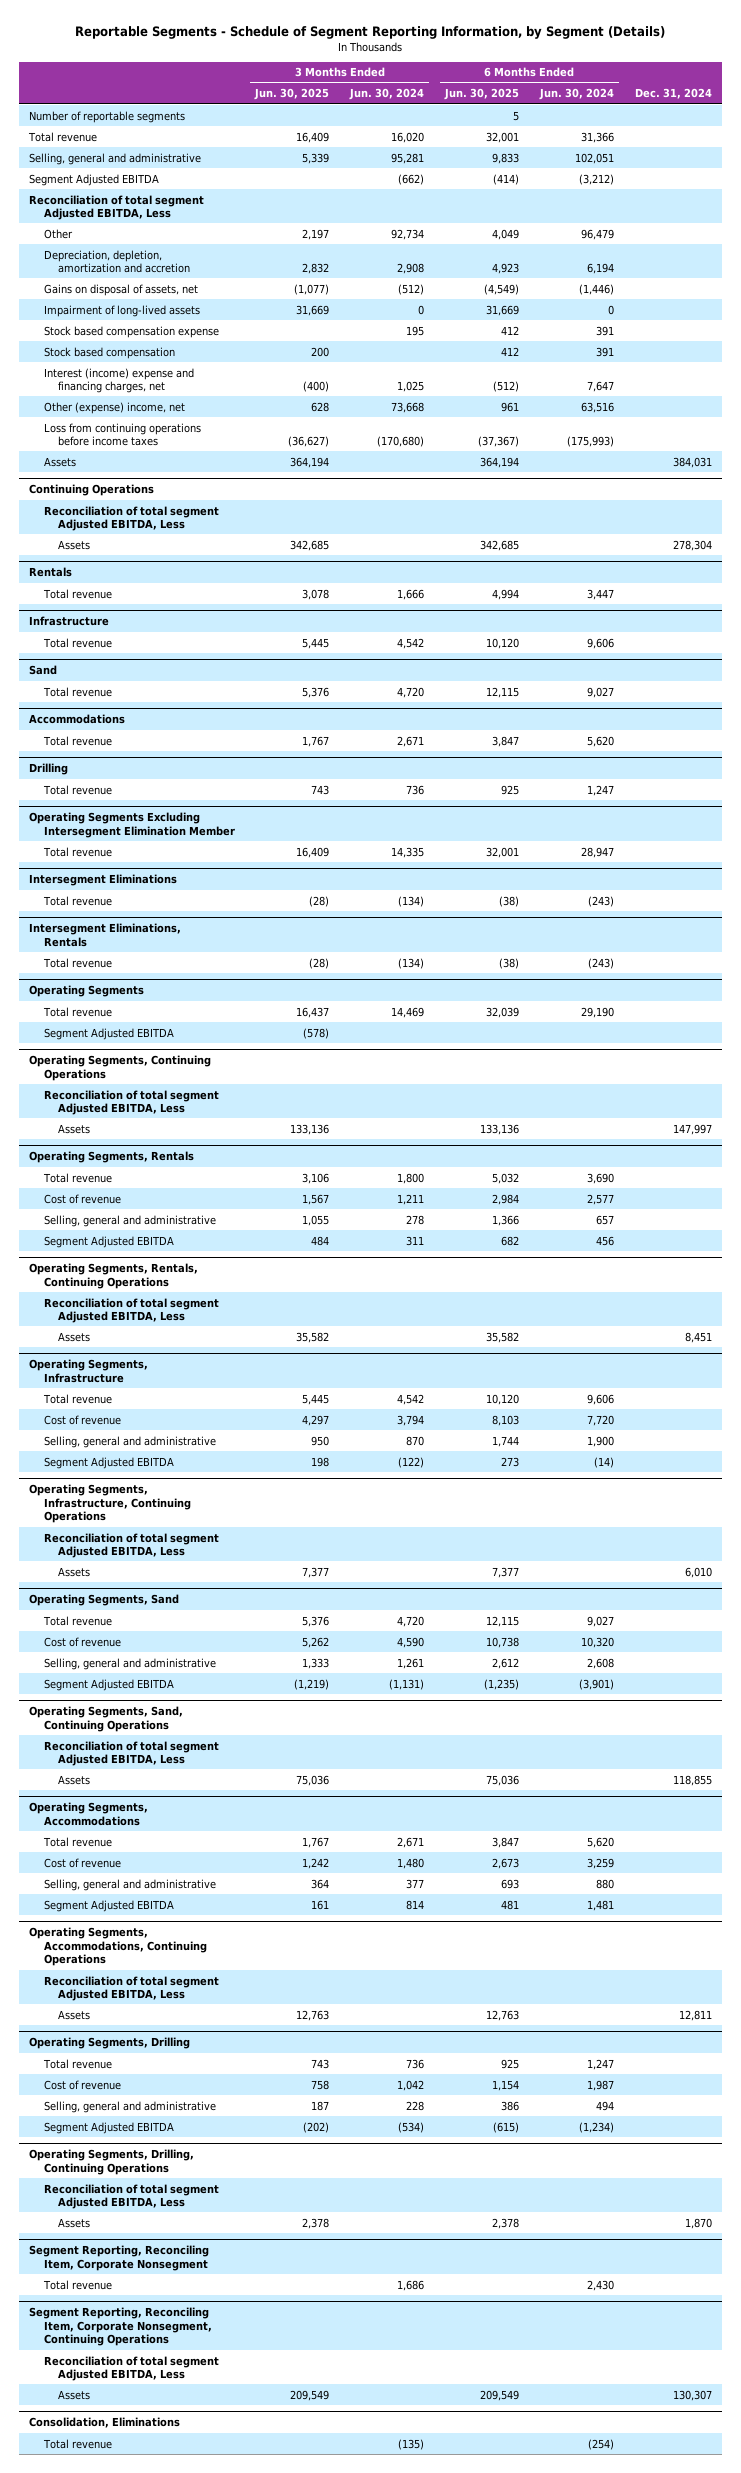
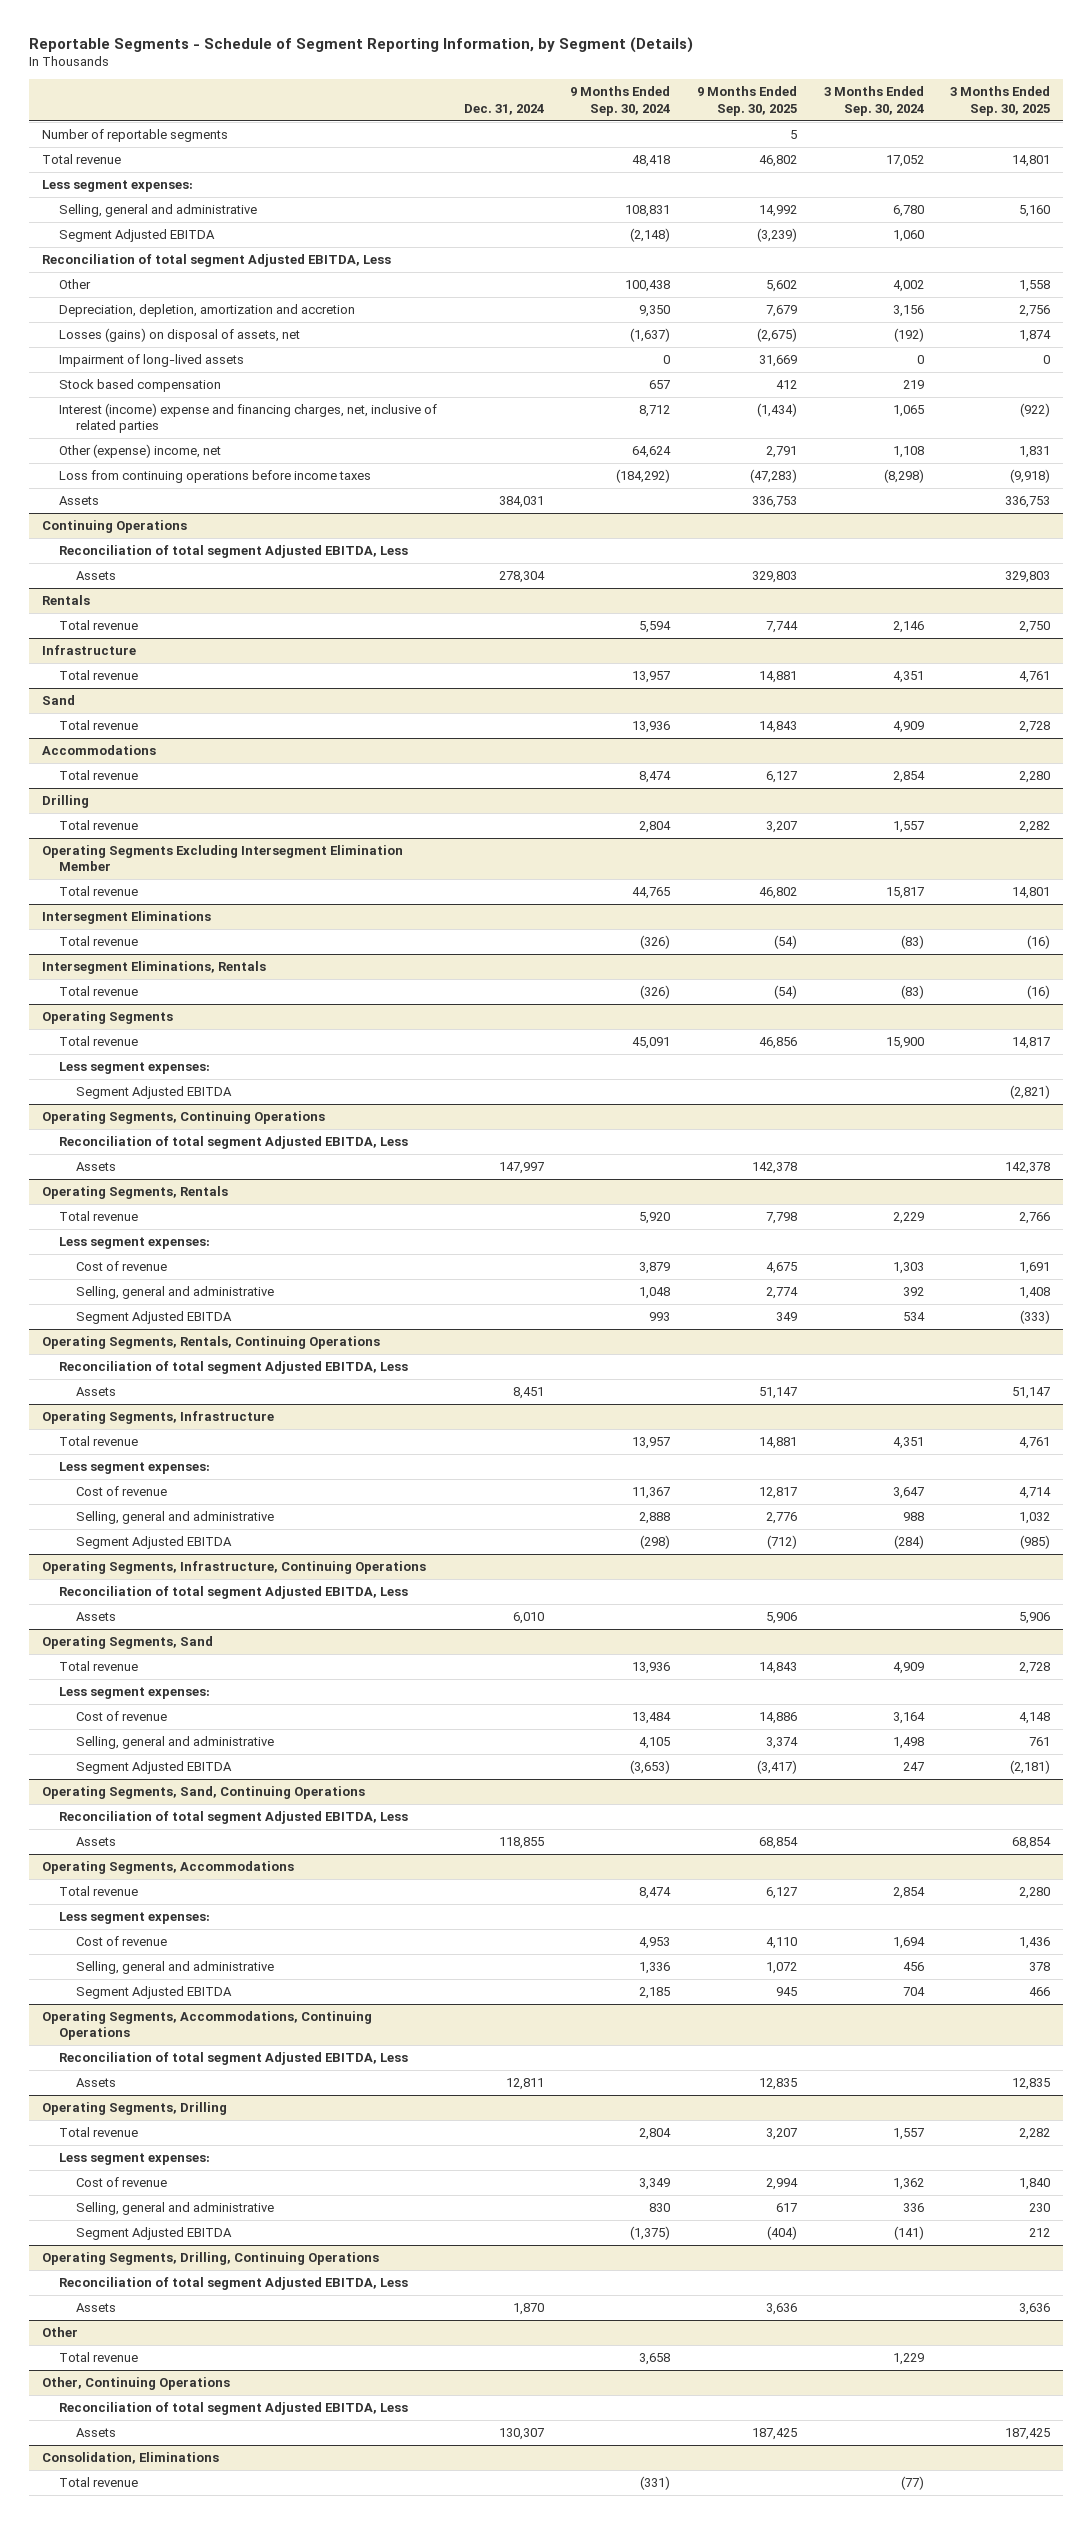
- | 3 Months Ended Jun. 30, 2025 | 3 Months Ended Jun. 30, 2024 | 6 Months Ended Jun. 30, 2025 | 6 Months Ended Jun. 30, 2024 | Dec. 31, 2024
+ | Dec. 31, 2024 | 9 Months Ended Sep. 30, 2024 | 9 Months Ended Sep. 30, 2025 | 3 Months Ended Sep. 30, 2024 | 3 Months Ended Sep. 30, 2025
+ Less segment expenses:
- Gains on disposal of assets, net | (1,077) | (512) | (4,549) | (1,446) |
+ Losses (gains) on disposal of assets, net | | (1,637) | (2,675) | (192) | 1,874
- Stock based compensation expense | | 195 | 412 | 391 |
- Interest (income) expense and financing charges, net | (400) | 1,025 | (512) | 7,647 |
+ Interest (income) expense and financing charges, net, inclusive of related parties | | 8,712 | (1,434) | 1,065 | (922)
@ Operating Segments
+ Less segment expenses:
@ Operating Segments, Rentals
+ Less segment expenses:
@ Operating Segments, Infrastructure
+ Less segment expenses:
@ Operating Segments, Sand
+ Less segment expenses:
@ Operating Segments, Accommodations
+ Less segment expenses:
@ Operating Segments, Drilling
+ Less segment expenses:
- Segment Reporting, Reconciling Item, Corporate Nonsegment
+ Other
- Segment Reporting, Reconciling Item, Corporate Nonsegment, Continuing Operations
+ Other, Continuing Operations

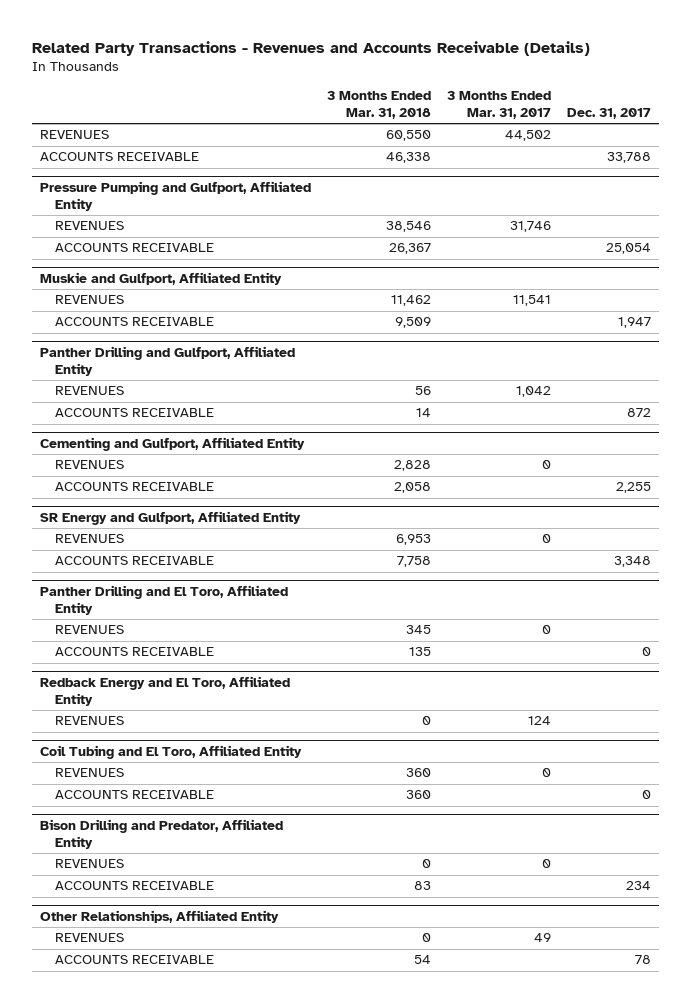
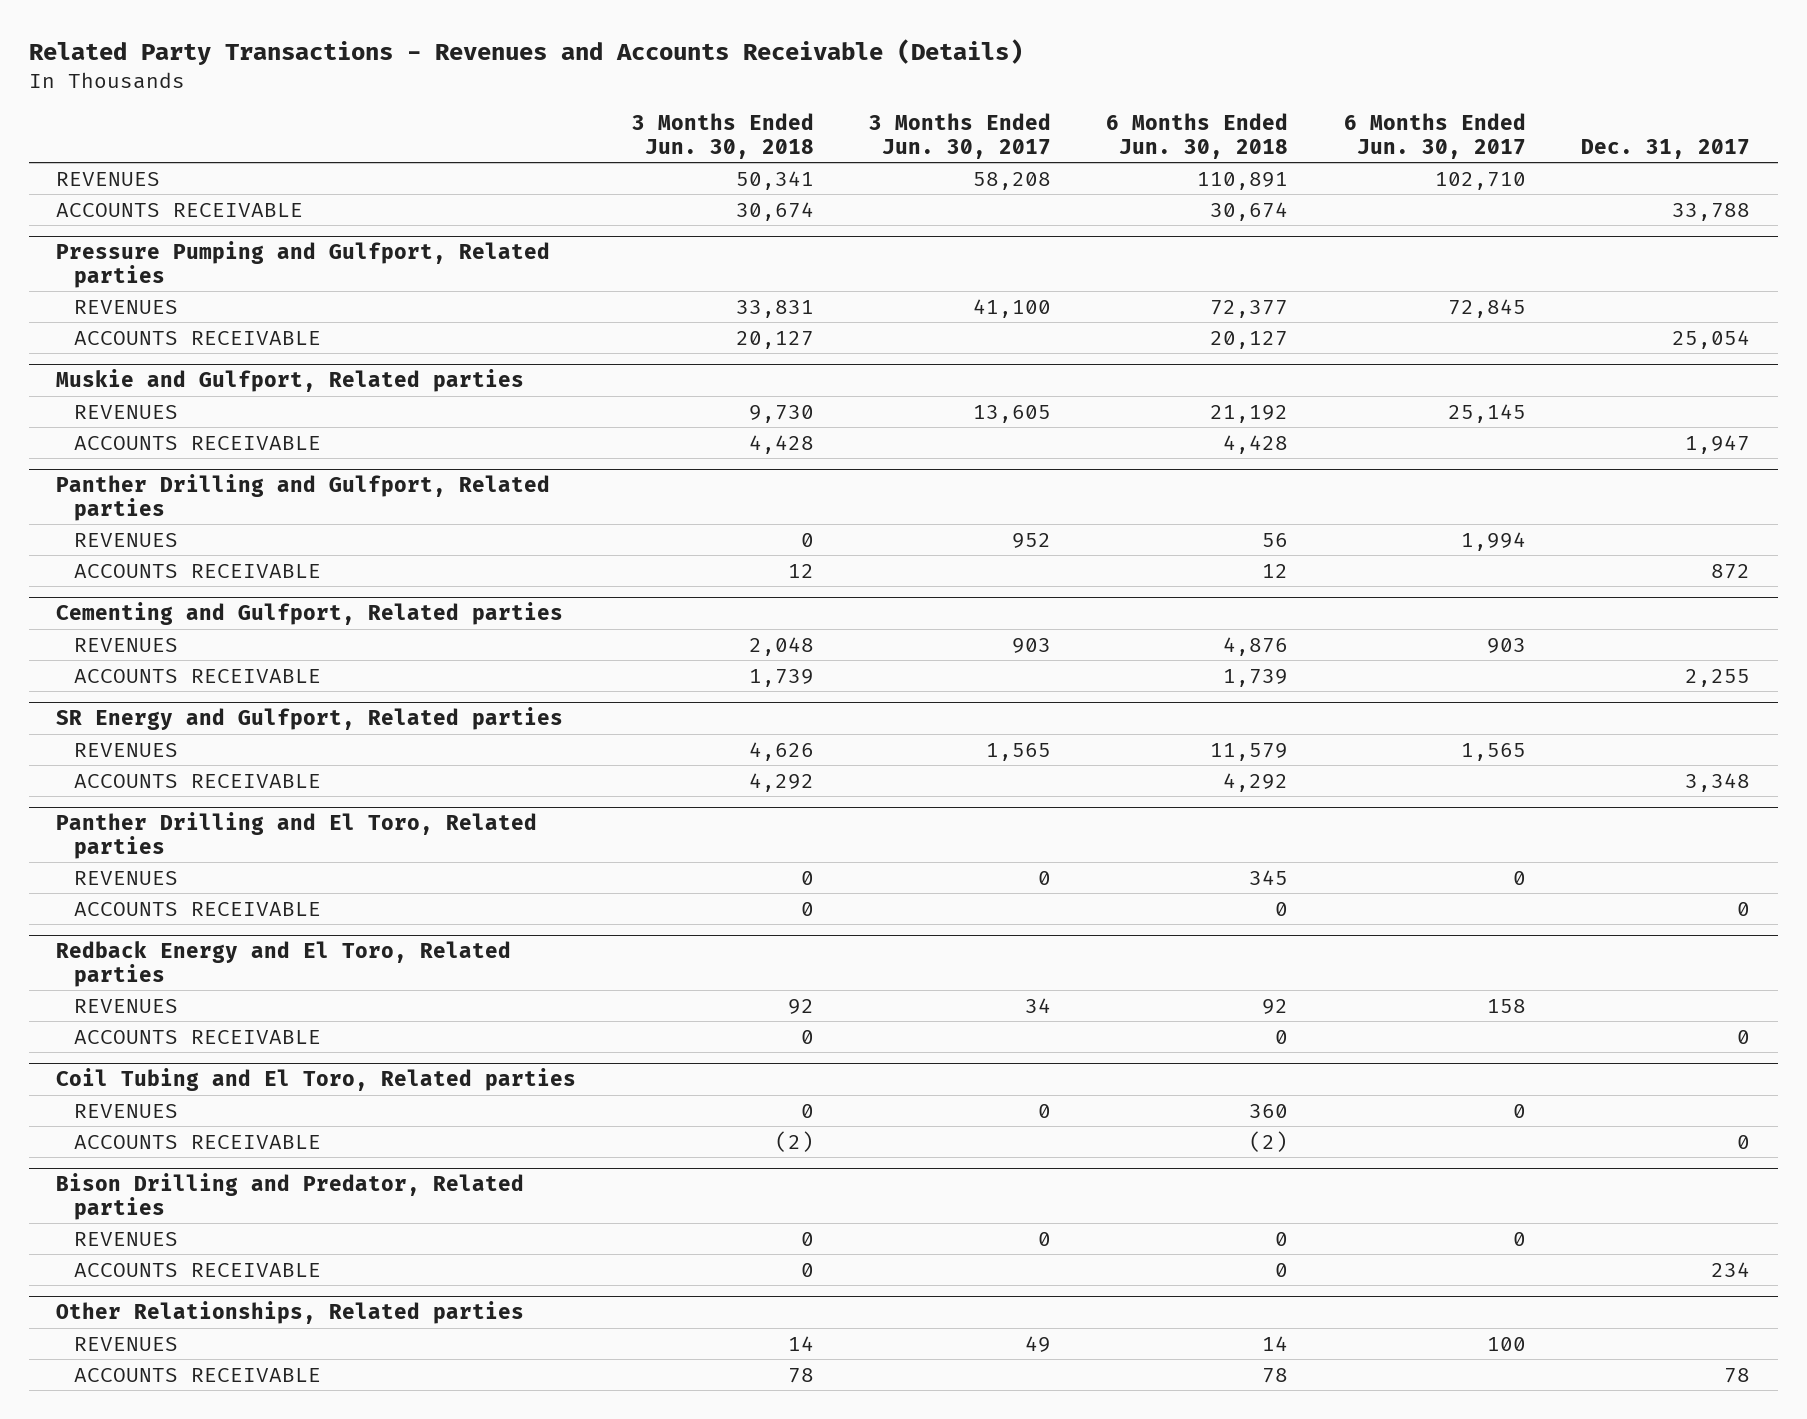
- | 3 Months Ended Mar. 31, 2018 | 3 Months Ended Mar. 31, 2017 | Dec. 31, 2017
+ | 3 Months Ended Jun. 30, 2018 | 3 Months Ended Jun. 30, 2017 | 6 Months Ended Jun. 30, 2018 | 6 Months Ended Jun. 30, 2017 | Dec. 31, 2017
- Pressure Pumping and Gulfport, Affiliated Entity
+ Pressure Pumping and Gulfport, Related parties
- Muskie and Gulfport, Affiliated Entity
+ Muskie and Gulfport, Related parties
- Panther Drilling and Gulfport, Affiliated Entity
+ Panther Drilling and Gulfport, Related parties
- Cementing and Gulfport, Affiliated Entity
+ Cementing and Gulfport, Related parties
- SR Energy and Gulfport, Affiliated Entity
+ SR Energy and Gulfport, Related parties
- Panther Drilling and El Toro, Affiliated Entity
+ Panther Drilling and El Toro, Related parties
- Redback Energy and El Toro, Affiliated Entity
+ Redback Energy and El Toro, Related parties
- Coil Tubing and El Toro, Affiliated Entity
+ ACCOUNTS RECEIVABLE | 0 | | 0 | | 0
+ Coil Tubing and El Toro, Related parties
- Bison Drilling and Predator, Affiliated Entity
+ Bison Drilling and Predator, Related parties
- Other Relationships, Affiliated Entity
+ Other Relationships, Related parties

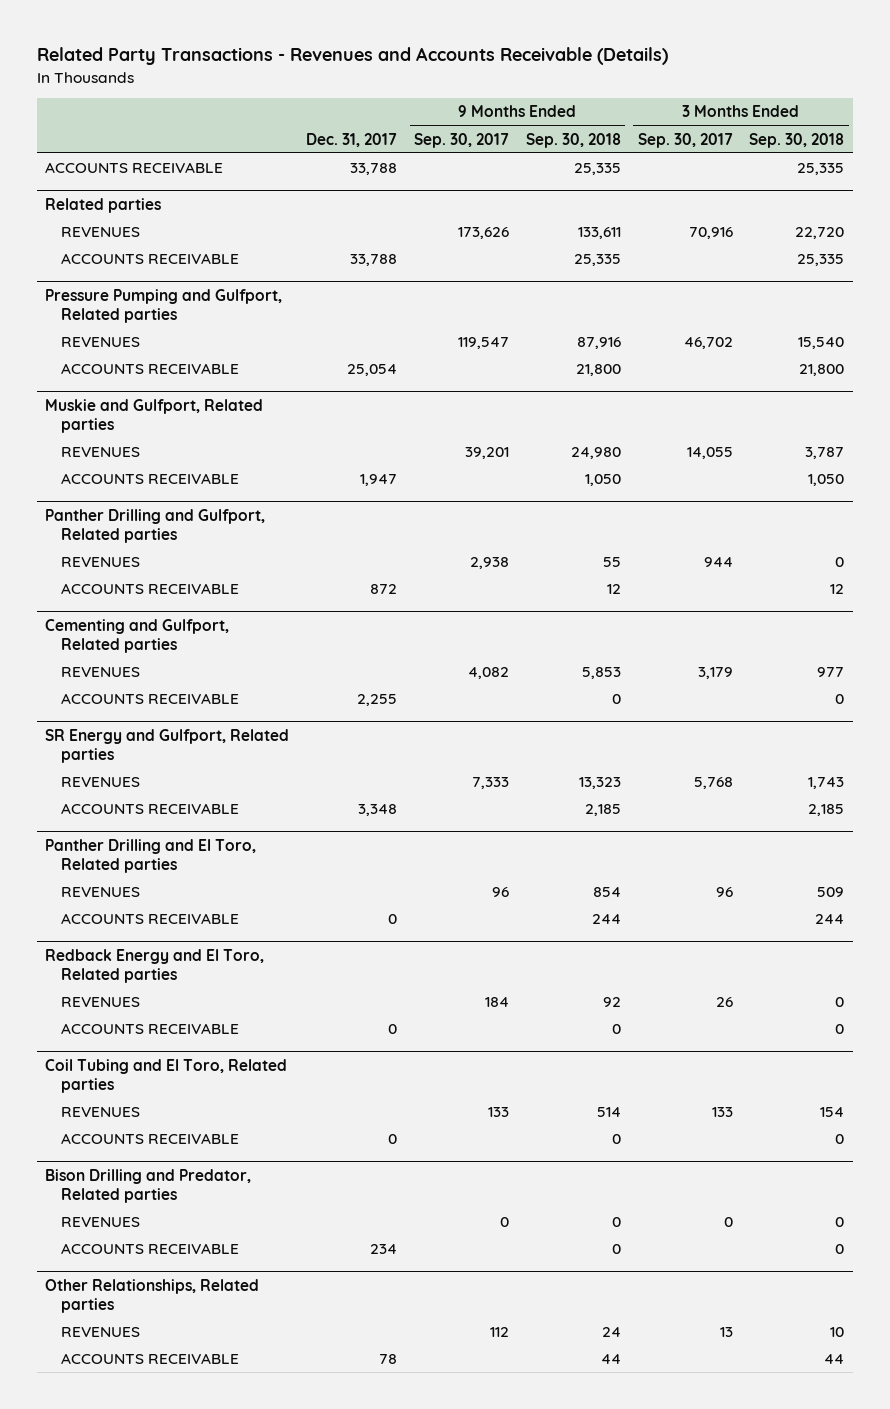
- | 3 Months Ended Jun. 30, 2018 | 3 Months Ended Jun. 30, 2017 | 6 Months Ended Jun. 30, 2018 | 6 Months Ended Jun. 30, 2017 | Dec. 31, 2017
+ | Dec. 31, 2017 | 9 Months Ended Sep. 30, 2017 | 9 Months Ended Sep. 30, 2018 | 3 Months Ended Sep. 30, 2017 | 3 Months Ended Sep. 30, 2018
- REVENUES | 50,341 | 58,208 | 110,891 | 102,710 |
+ Related parties
+ REVENUES | | 173,626 | 133,611 | 70,916 | 22,720
+ ACCOUNTS RECEIVABLE | 33,788 | | 25,335 | | 25,335

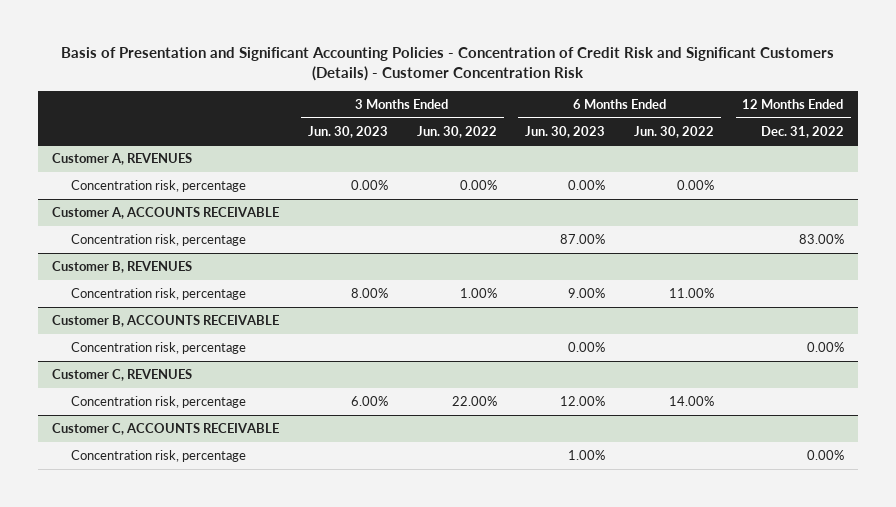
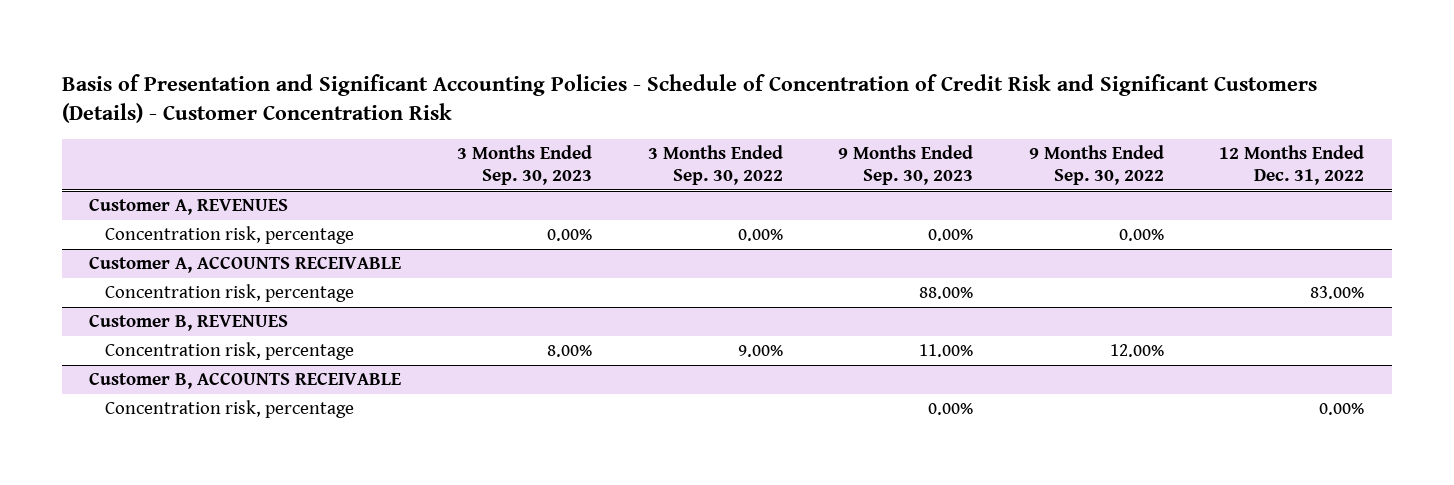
- Basis of Presentation and Significant Accounting Policies - Concentration of Credit Risk and Significant Customers (Details) - Customer Concentration Risk
+ Basis of Presentation and Significant Accounting Policies - Schedule of Concentration of Credit Risk and Significant Customers (Details) - Customer Concentration Risk
- | 3 Months Ended Jun. 30, 2023 | 3 Months Ended Jun. 30, 2022 | 6 Months Ended Jun. 30, 2023 | 6 Months Ended Jun. 30, 2022 | 12 Months Ended Dec. 31, 2022
+ | 3 Months Ended Sep. 30, 2023 | 3 Months Ended Sep. 30, 2022 | 9 Months Ended Sep. 30, 2023 | 9 Months Ended Sep. 30, 2022 | 12 Months Ended Dec. 31, 2022
- Customer C, REVENUES
- Concentration risk, percentage | 6.00% | 22.00% | 12.00% | 14.00% |
- Customer C, ACCOUNTS RECEIVABLE
- Concentration risk, percentage | | | 1.00% | | 0.00%

